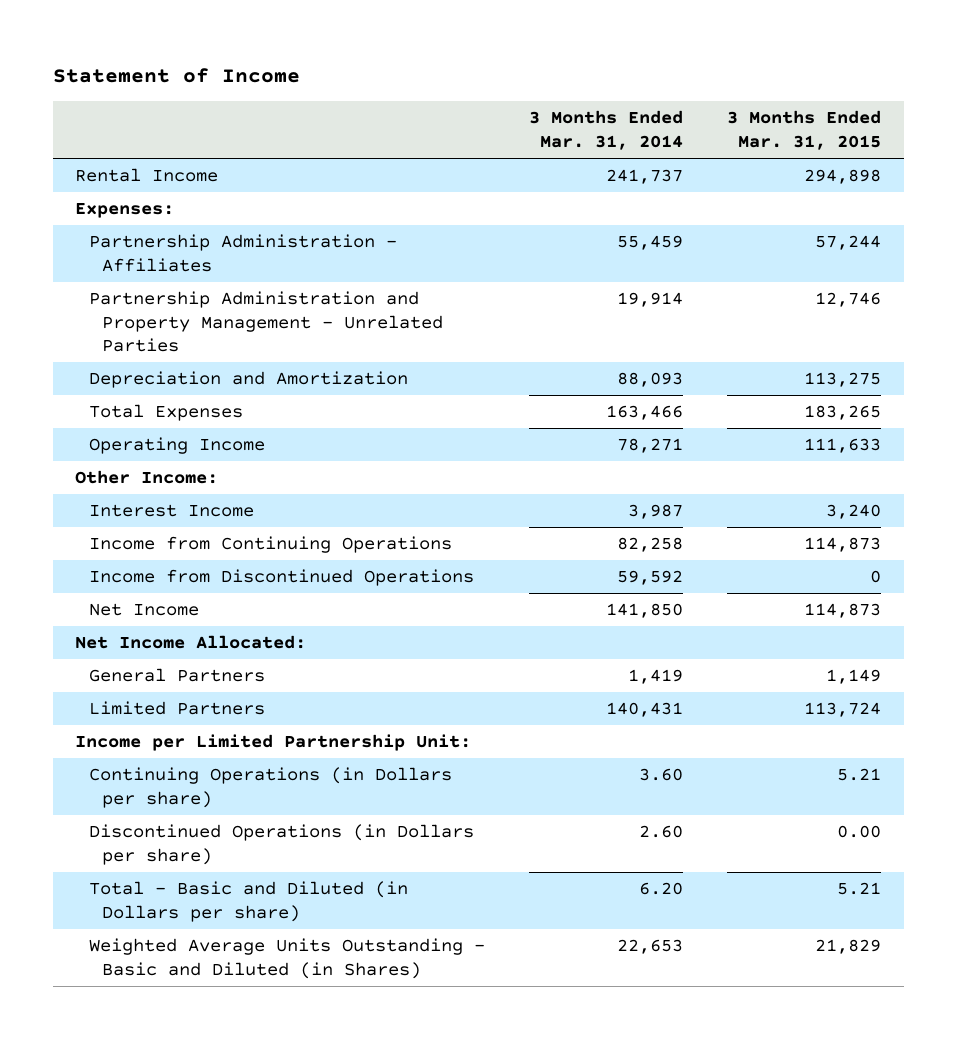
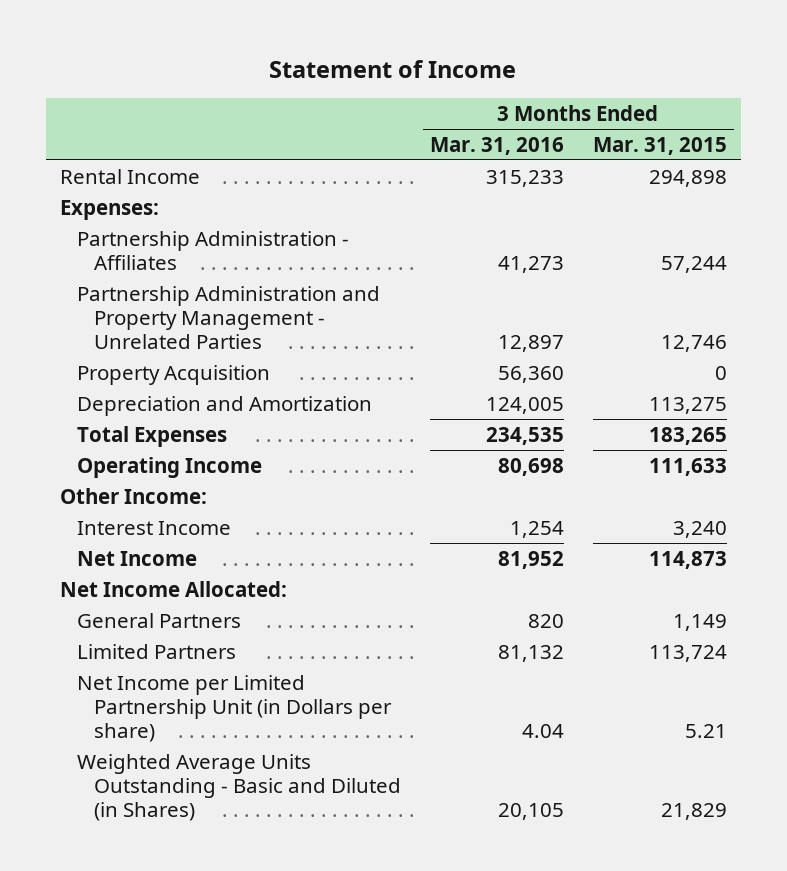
- | 3 Months Ended Mar. 31, 2014 | 3 Months Ended Mar. 31, 2015
+ | 3 Months Ended Mar. 31, 2016 | 3 Months Ended Mar. 31, 2015
+ Property Acquisition | 56,360 | 0
- Income from Continuing Operations | 82,258 | 114,873
- Income from Discontinued Operations | 59,592 | 0
- Income per Limited Partnership Unit:
- Continuing Operations (in Dollars per share) | 3.60 | 5.21
- Discontinued Operations (in Dollars per share) | 2.60 | 0.00
- Total - Basic and Diluted (in Dollars per share) | 6.20 | 5.21
+ Net Income per Limited Partnership Unit (in Dollars per share) | 4.04 | 5.21

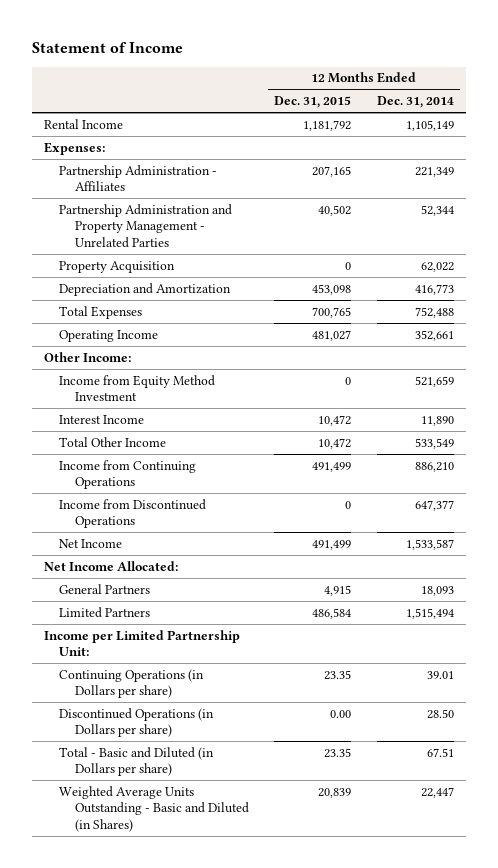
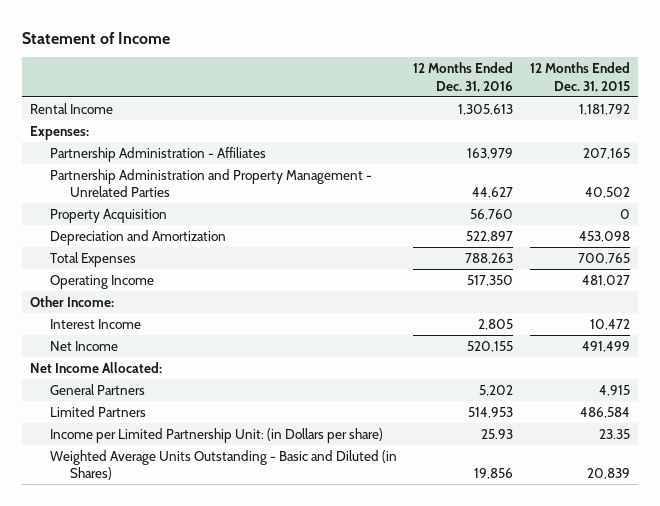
- | 12 Months Ended Dec. 31, 2015 | 12 Months Ended Dec. 31, 2014
+ | 12 Months Ended Dec. 31, 2016 | 12 Months Ended Dec. 31, 2015
- Income from Equity Method Investment | 0 | 521,659
- Total Other Income | 10,472 | 533,549
- Income from Continuing Operations | 491,499 | 886,210
- Income from Discontinued Operations | 0 | 647,377
- Income per Limited Partnership Unit:
- Continuing Operations (in Dollars per share) | 23.35 | 39.01
- Discontinued Operations (in Dollars per share) | 0.00 | 28.50
- Total - Basic and Diluted (in Dollars per share) | 23.35 | 67.51
+ Income per Limited Partnership Unit: (in Dollars per share) | 25.93 | 23.35

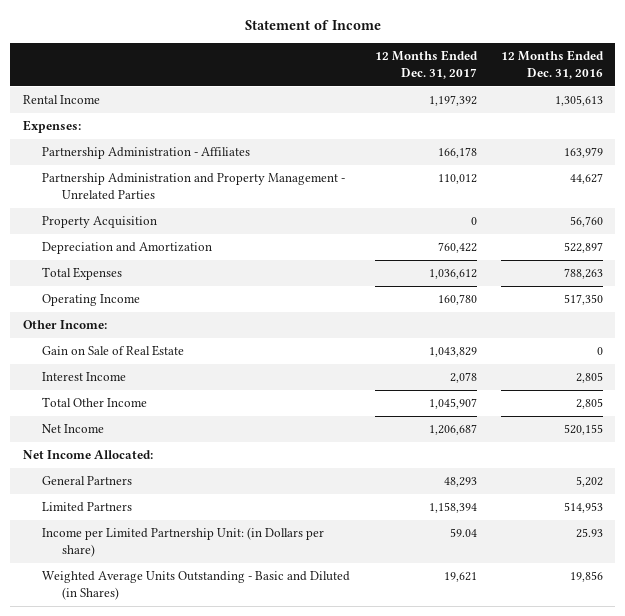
- | 12 Months Ended Dec. 31, 2016 | 12 Months Ended Dec. 31, 2015
+ | 12 Months Ended Dec. 31, 2017 | 12 Months Ended Dec. 31, 2016
+ Gain on Sale of Real Estate | 1,043,829 | 0
+ Total Other Income | 1,045,907 | 2,805

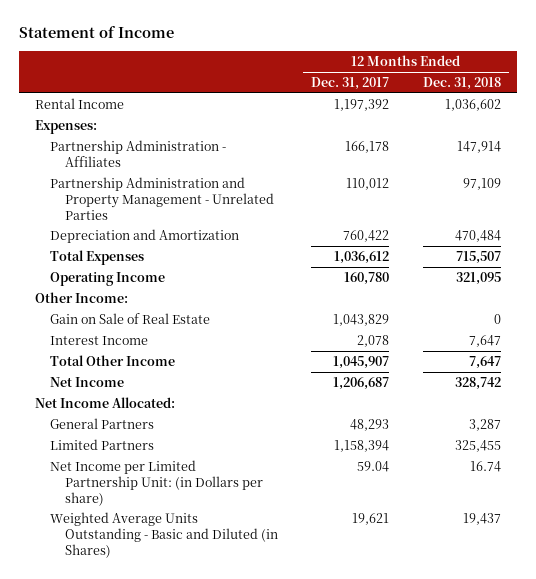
- | 12 Months Ended Dec. 31, 2017 | 12 Months Ended Dec. 31, 2016
+ | 12 Months Ended Dec. 31, 2017 | 12 Months Ended Dec. 31, 2018
- Property Acquisition | 0 | 56,760
- Income per Limited Partnership Unit: (in Dollars per share) | 59.04 | 25.93
+ Net Income per Limited Partnership Unit: (in Dollars per share) | 59.04 | 16.74

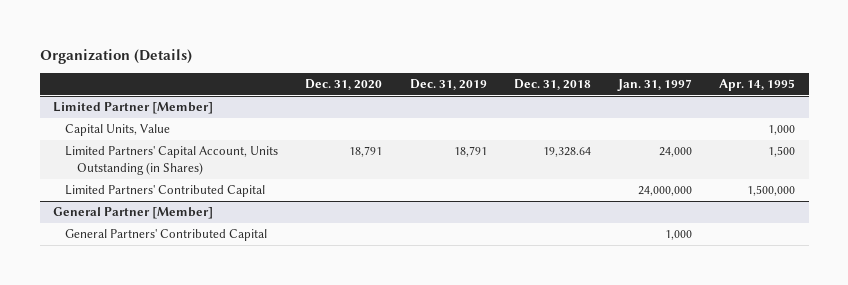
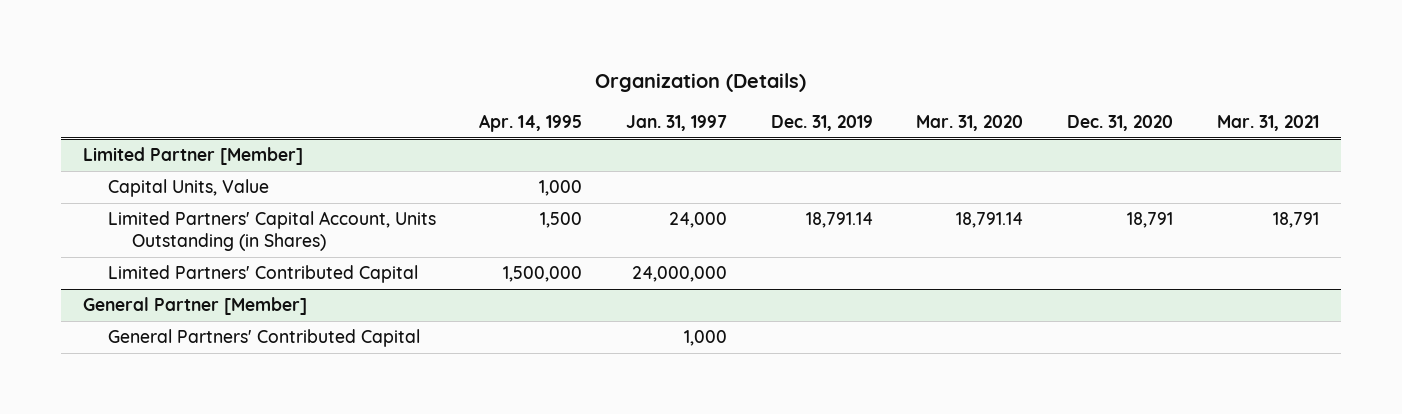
- | Dec. 31, 2020 | Dec. 31, 2019 | Dec. 31, 2018 | Jan. 31, 1997 | Apr. 14, 1995
+ | Apr. 14, 1995 | Jan. 31, 1997 | Dec. 31, 2019 | Mar. 31, 2020 | Dec. 31, 2020 | Mar. 31, 2021
@ Limited Partner [Member]
- Limited Partners' Capital Account, Units Outstanding (in Shares) | 18,791 | 18,791 | 19,328.64 | 24,000 | 1,500
+ Limited Partners' Capital Account, Units Outstanding (in Shares) | 1,500 | 24,000 | 18,791.14 | 18,791.14 | 18,791 | 18,791

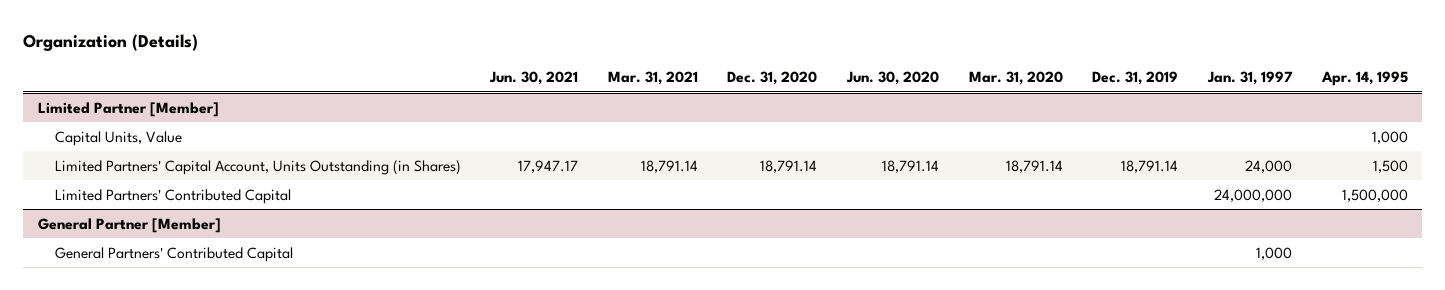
- | Apr. 14, 1995 | Jan. 31, 1997 | Dec. 31, 2019 | Mar. 31, 2020 | Dec. 31, 2020 | Mar. 31, 2021
+ | Jun. 30, 2021 | Mar. 31, 2021 | Dec. 31, 2020 | Jun. 30, 2020 | Mar. 31, 2020 | Dec. 31, 2019 | Jan. 31, 1997 | Apr. 14, 1995
@ Limited Partner [Member]
- Limited Partners' Capital Account, Units Outstanding (in Shares) | 1,500 | 24,000 | 18,791.14 | 18,791.14 | 18,791 | 18,791
+ Limited Partners' Capital Account, Units Outstanding (in Shares) | 17,947.17 | 18,791.14 | 18,791.14 | 18,791.14 | 18,791.14 | 18,791.14 | 24,000 | 1,500

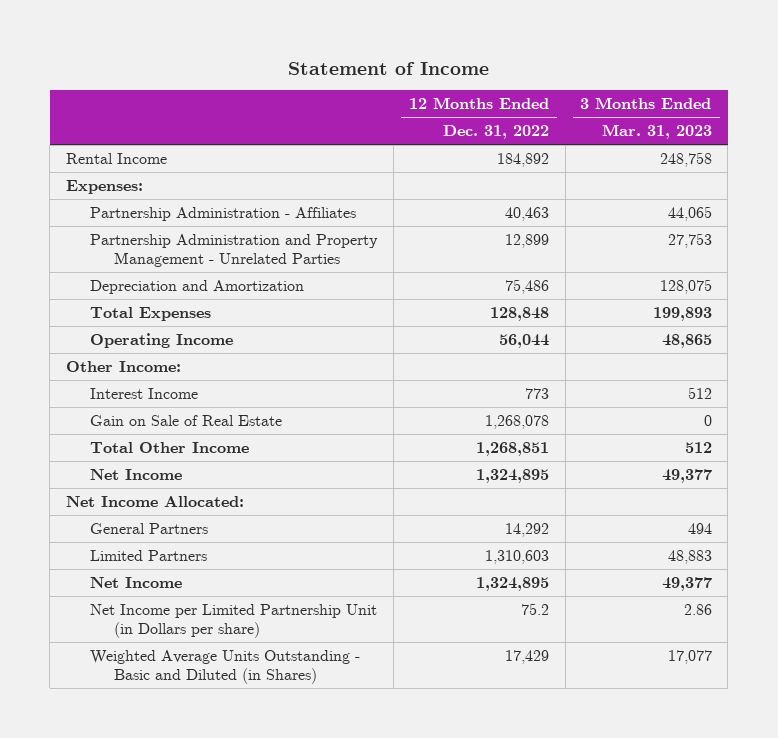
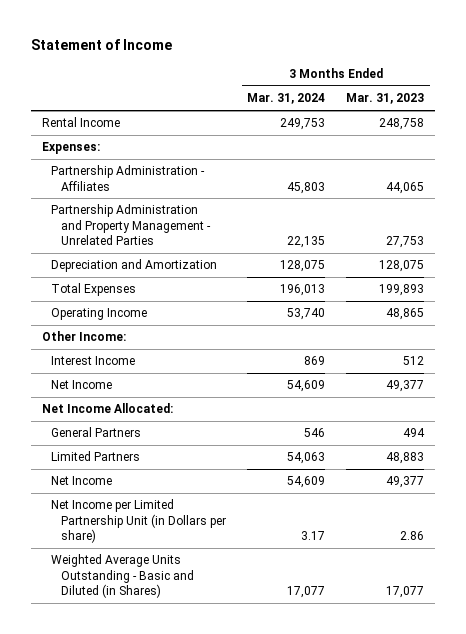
- | 12 Months Ended Dec. 31, 2022 | 3 Months Ended Mar. 31, 2023
+ | 3 Months Ended Mar. 31, 2024 | 3 Months Ended Mar. 31, 2023
- Gain on Sale of Real Estate | 1,268,078 | 0
- Total Other Income | 1,268,851 | 512

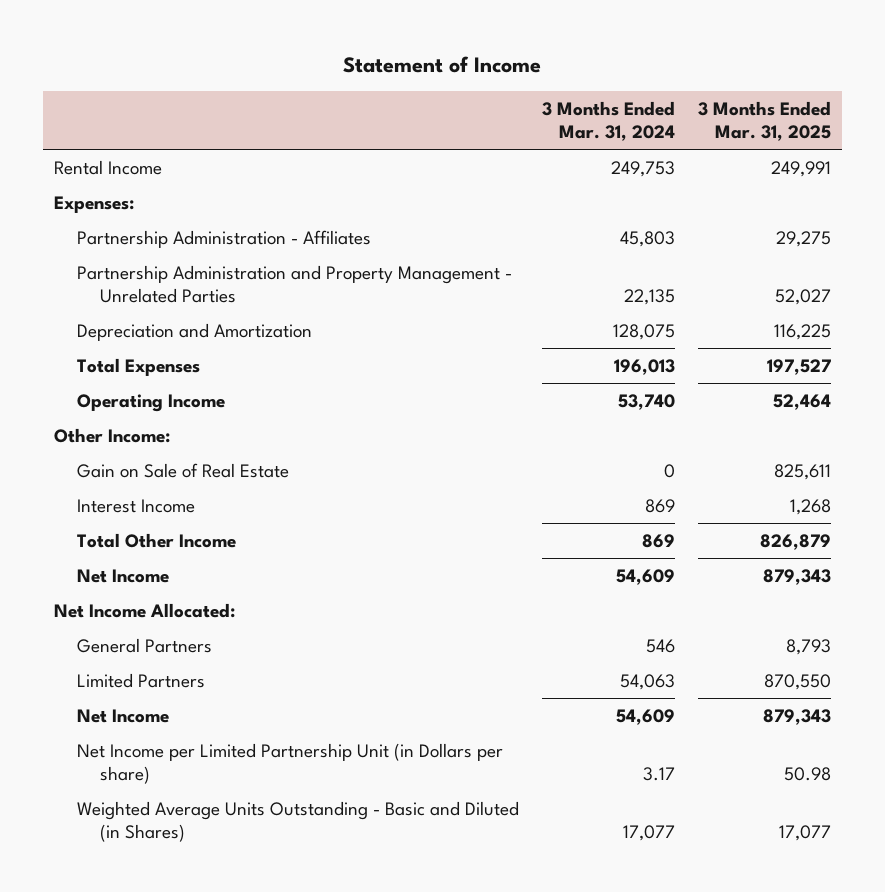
- | 3 Months Ended Mar. 31, 2024 | 3 Months Ended Mar. 31, 2023
+ | 3 Months Ended Mar. 31, 2024 | 3 Months Ended Mar. 31, 2025
+ Gain on Sale of Real Estate | 0 | 825,611
+ Total Other Income | 869 | 826,879

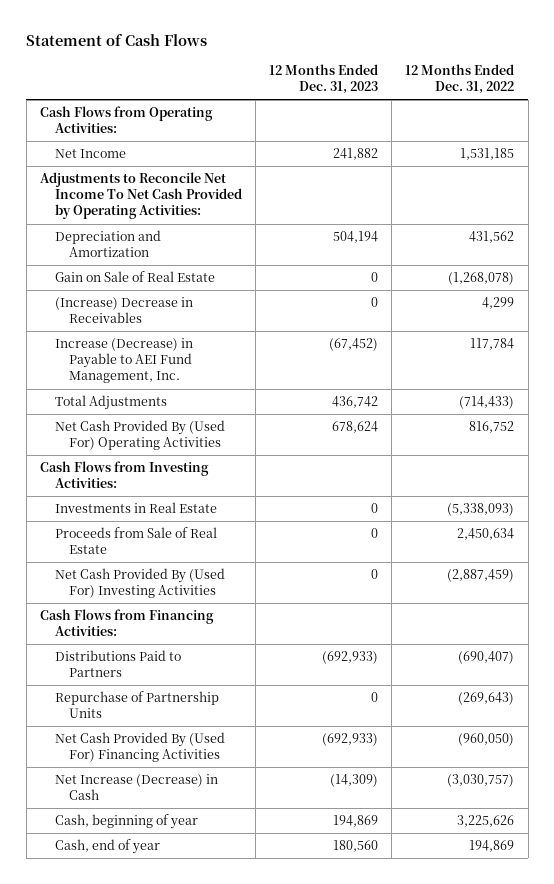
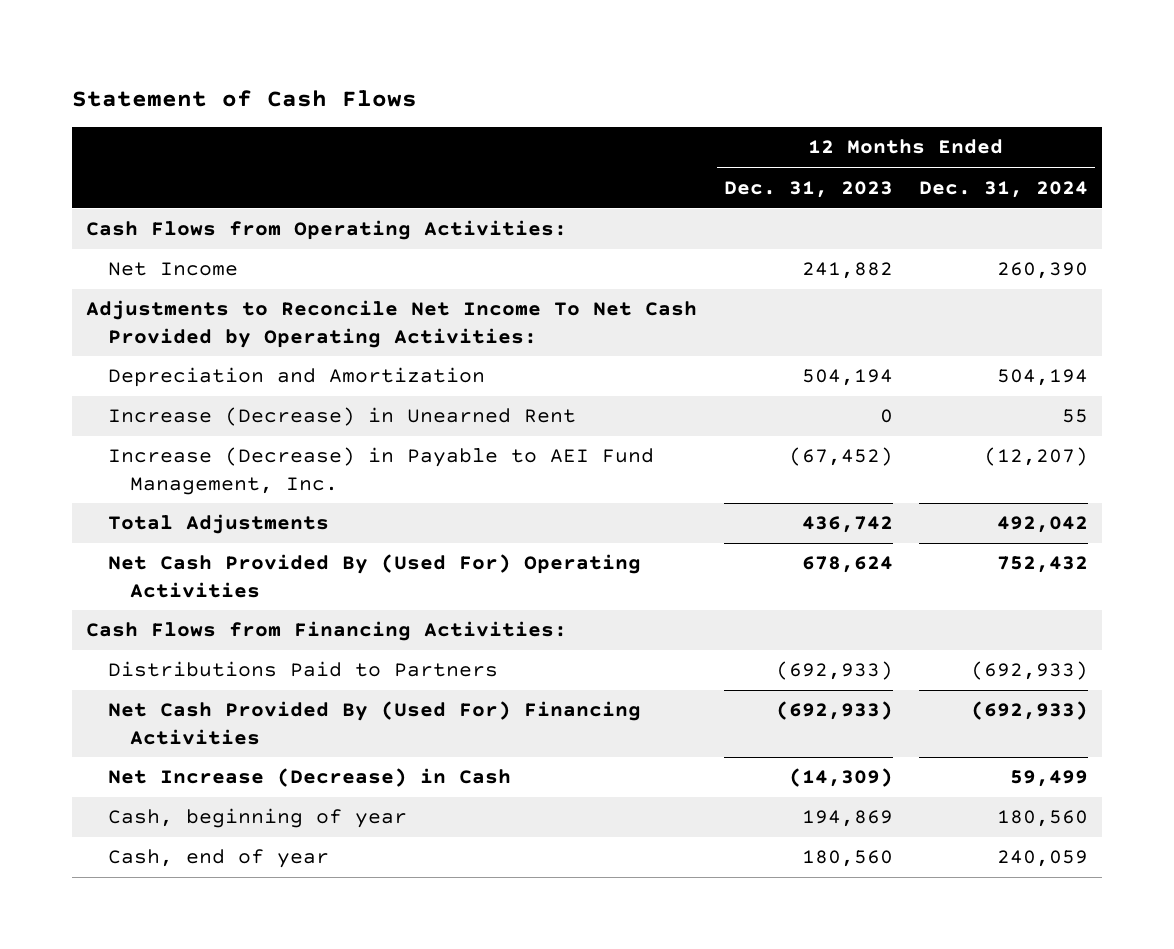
- | 12 Months Ended Dec. 31, 2023 | 12 Months Ended Dec. 31, 2022
+ | 12 Months Ended Dec. 31, 2023 | 12 Months Ended Dec. 31, 2024
- Gain on Sale of Real Estate | 0 | (1,268,078)
- (Increase) Decrease in Receivables | 0 | 4,299
+ Increase (Decrease) in Unearned Rent | 0 | 55
- Cash Flows from Investing Activities:
- Investments in Real Estate | 0 | (5,338,093)
- Proceeds from Sale of Real Estate | 0 | 2,450,634
- Net Cash Provided By (Used For) Investing Activities | 0 | (2,887,459)
- Repurchase of Partnership Units | 0 | (269,643)

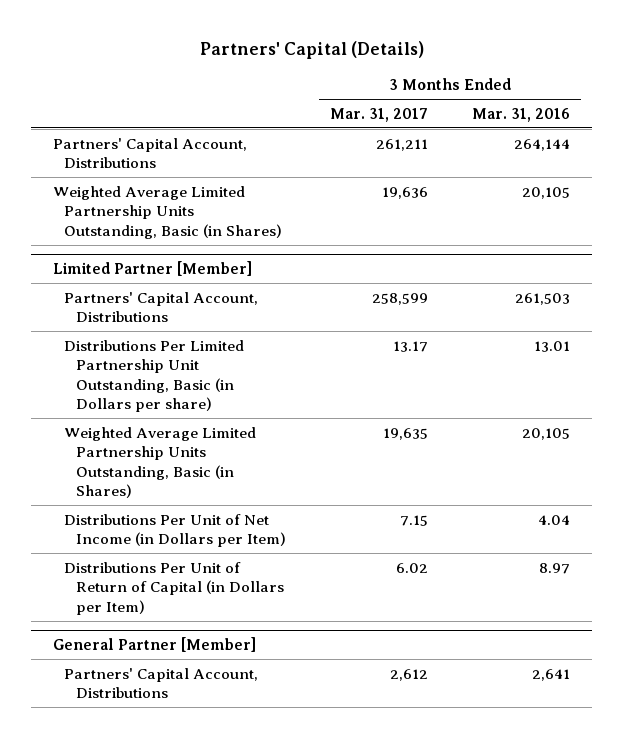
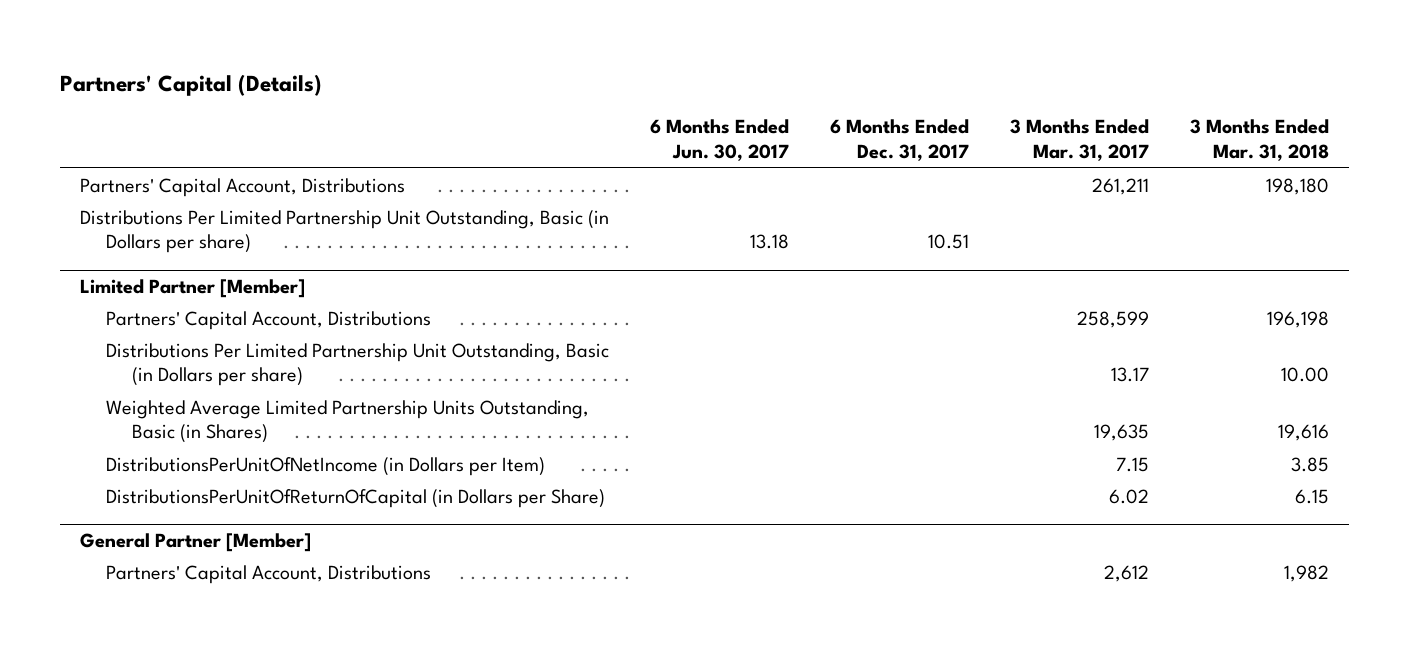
- | 3 Months Ended Mar. 31, 2017 | 3 Months Ended Mar. 31, 2016
+ | 6 Months Ended Jun. 30, 2017 | 6 Months Ended Dec. 31, 2017 | 3 Months Ended Mar. 31, 2017 | 3 Months Ended Mar. 31, 2018
- Weighted Average Limited Partnership Units Outstanding, Basic (in Shares) | 19,636 | 20,105
+ Distributions Per Limited Partnership Unit Outstanding, Basic (in Dollars per share) | 13.18 | 10.51 | |
@ Limited Partner [Member]
- Distributions Per Unit of Net Income (in Dollars per Item) | 7.15 | 4.04
- Distributions Per Unit of Return of Capital (in Dollars per Item) | 6.02 | 8.97
+ DistributionsPerUnitOfNetIncome (in Dollars per Item) | | | 7.15 | 3.85
+ DistributionsPerUnitOfReturnOfCapital (in Dollars per Share) | | | 6.02 | 6.15

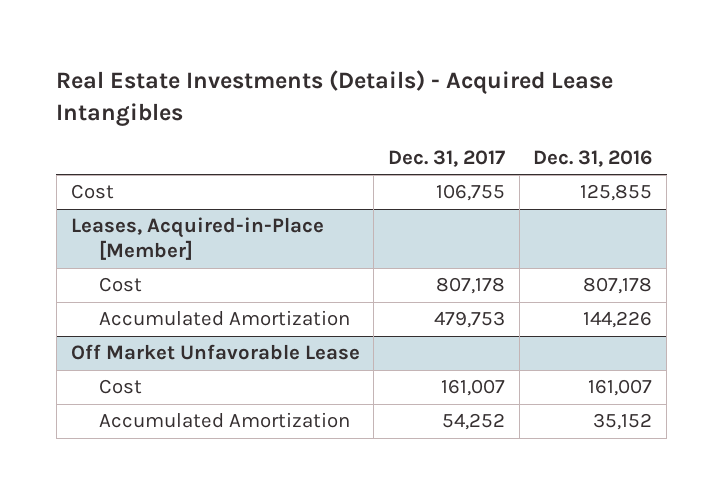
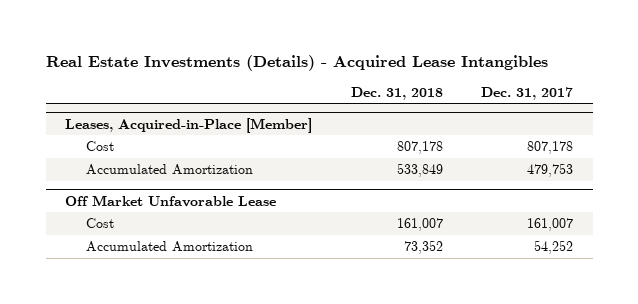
- | Dec. 31, 2017 | Dec. 31, 2016
+ | Dec. 31, 2018 | Dec. 31, 2017
- Cost | 106,755 | 125,855

